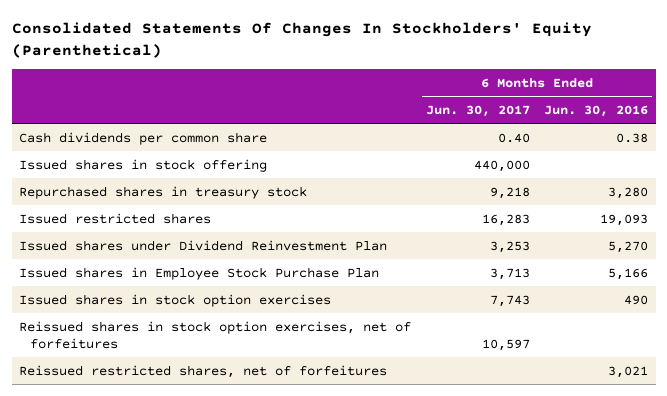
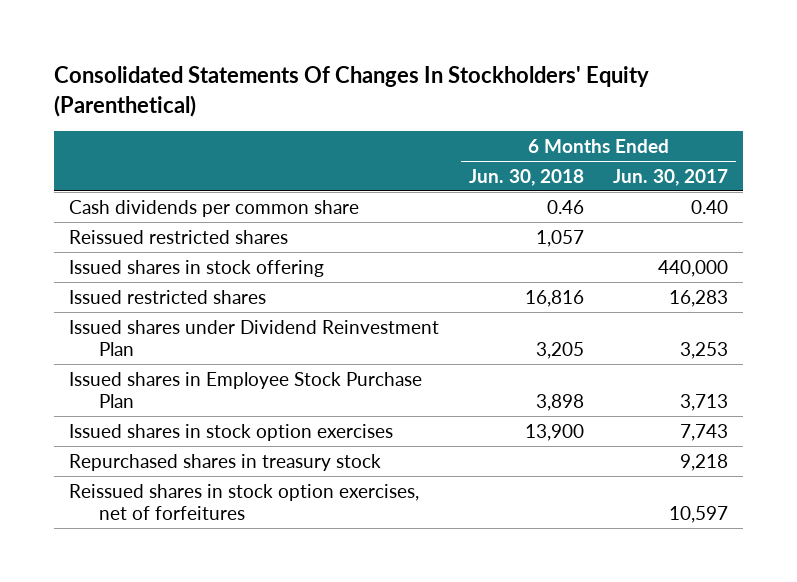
- | 6 Months Ended Jun. 30, 2017 | 6 Months Ended Jun. 30, 2016
+ | 6 Months Ended Jun. 30, 2018 | 6 Months Ended Jun. 30, 2017
+ Reissued restricted shares | 1,057 |
moved down: Repurchased shares in treasury stock | | 9,218
- Reissued restricted shares, net of forfeitures | | 3,021

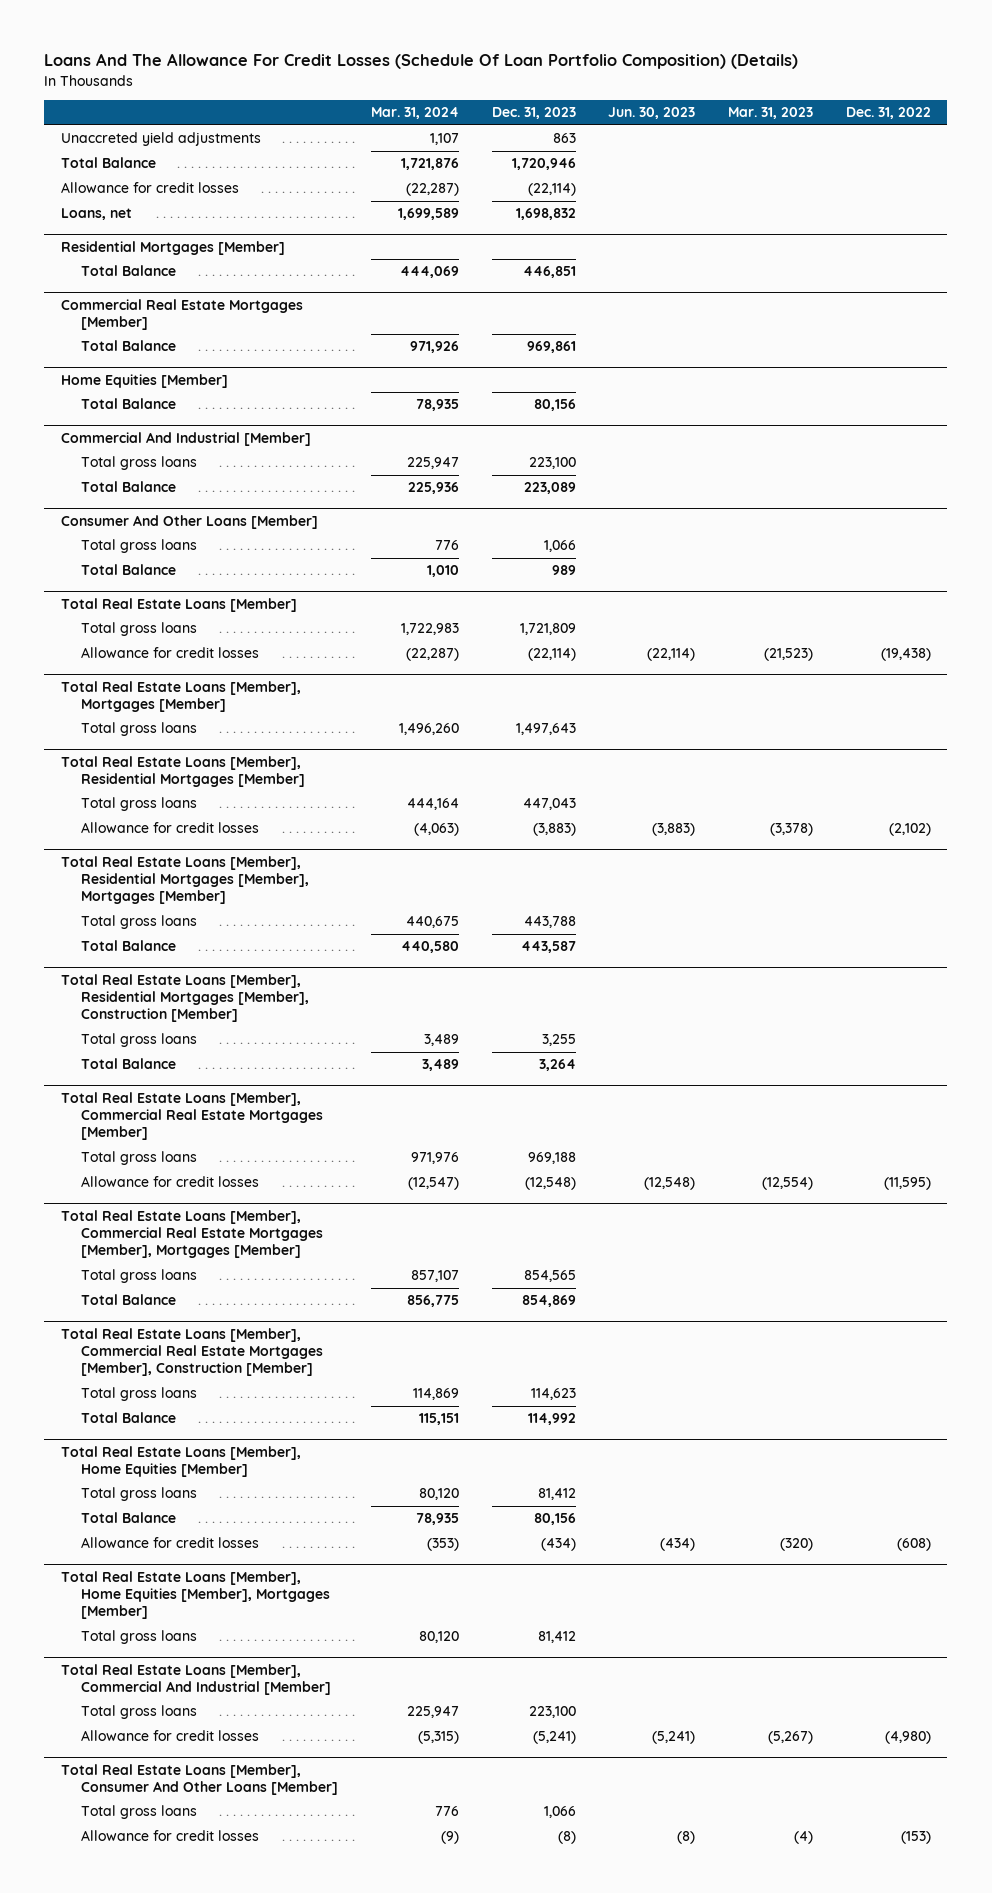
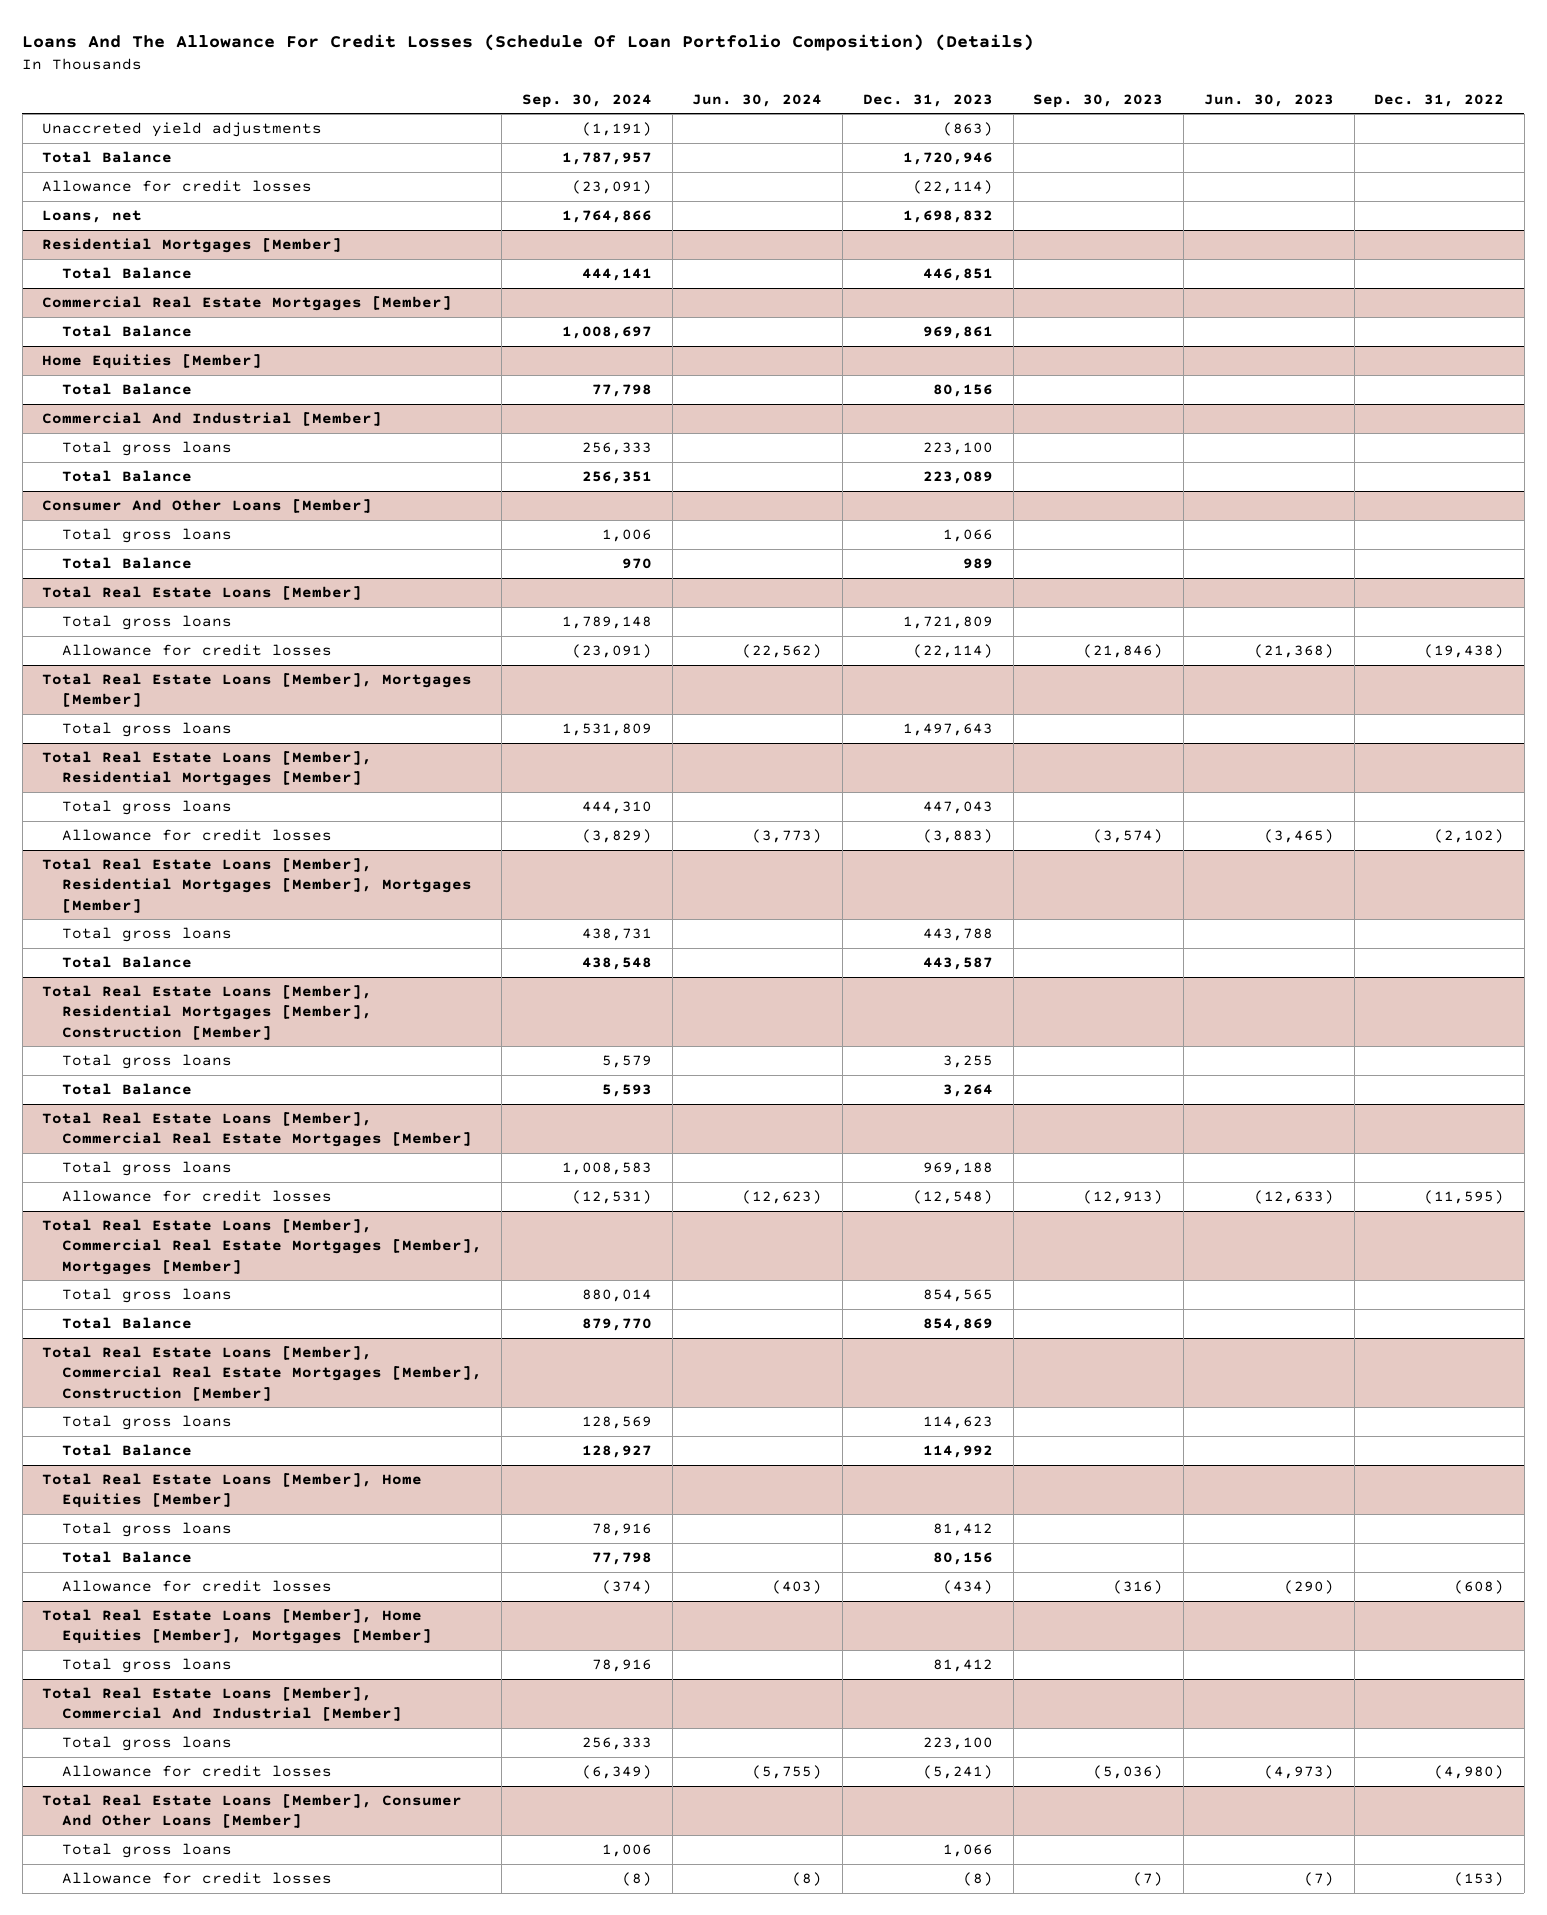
- | Mar. 31, 2024 | Dec. 31, 2023 | Jun. 30, 2023 | Mar. 31, 2023 | Dec. 31, 2022
+ | Sep. 30, 2024 | Jun. 30, 2024 | Dec. 31, 2023 | Sep. 30, 2023 | Jun. 30, 2023 | Dec. 31, 2022
- Unaccreted yield adjustments | 1,107 | 863 | | |
+ Unaccreted yield adjustments | (1,191) | | (863) | | |
@ Total Real Estate Loans [Member]
- Allowance for credit losses | (22,287) | (22,114) | (22,114) | (21,523) | (19,438)
+ Allowance for credit losses | (23,091) | (22,562) | (22,114) | (21,846) | (21,368) | (19,438)
@ Total Real Estate Loans [Member], Residential Mortgages [Member]
- Allowance for credit losses | (4,063) | (3,883) | (3,883) | (3,378) | (2,102)
+ Allowance for credit losses | (3,829) | (3,773) | (3,883) | (3,574) | (3,465) | (2,102)
@ Total Real Estate Loans [Member], Commercial Real Estate Mortgages [Member]
- Allowance for credit losses | (12,547) | (12,548) | (12,548) | (12,554) | (11,595)
+ Allowance for credit losses | (12,531) | (12,623) | (12,548) | (12,913) | (12,633) | (11,595)
@ Total Real Estate Loans [Member], Home Equities [Member]
- Allowance for credit losses | (353) | (434) | (434) | (320) | (608)
+ Allowance for credit losses | (374) | (403) | (434) | (316) | (290) | (608)
@ Total Real Estate Loans [Member], Commercial And Industrial [Member]
- Allowance for credit losses | (5,315) | (5,241) | (5,241) | (5,267) | (4,980)
+ Allowance for credit losses | (6,349) | (5,755) | (5,241) | (5,036) | (4,973) | (4,980)
@ Total Real Estate Loans [Member], Consumer And Other Loans [Member]
- Allowance for credit losses | (9) | (8) | (8) | (4) | (153)
+ Allowance for credit losses | (8) | (8) | (8) | (7) | (7) | (153)

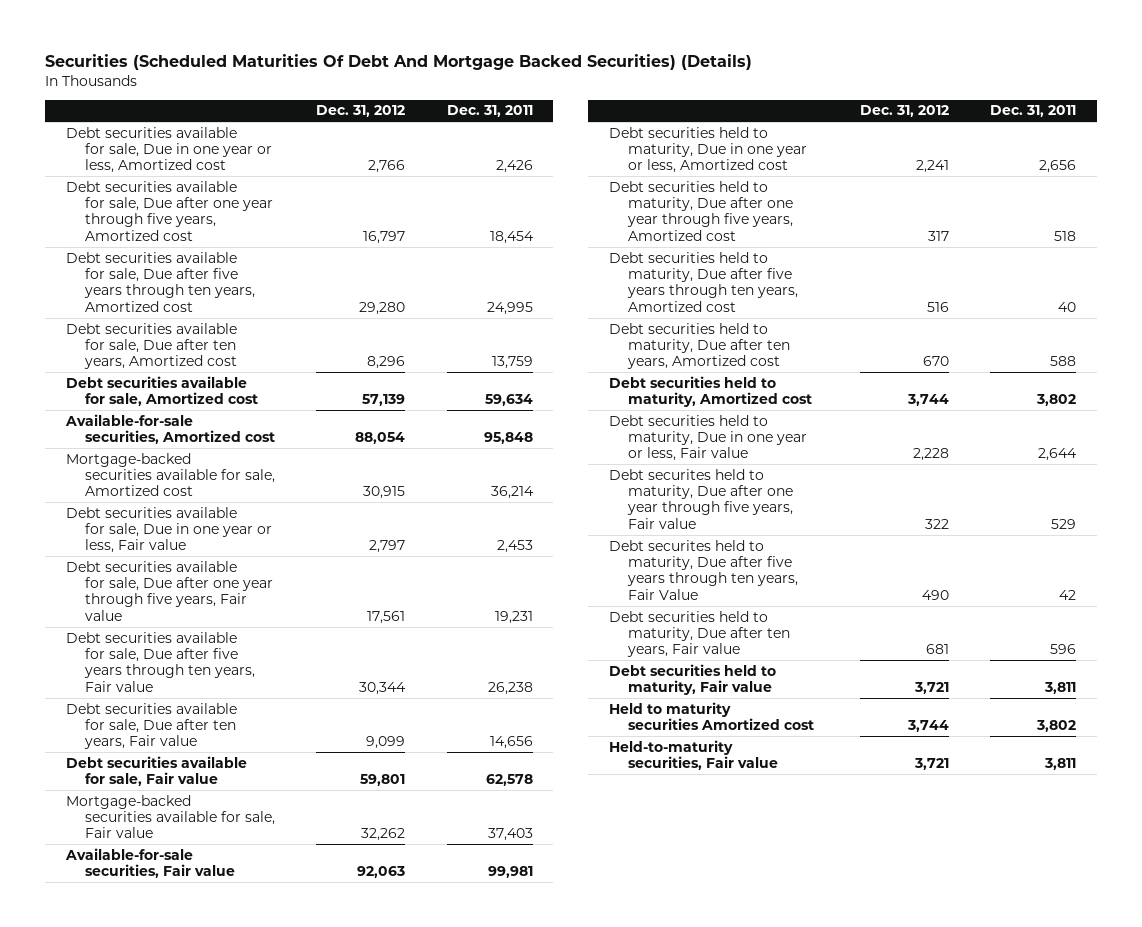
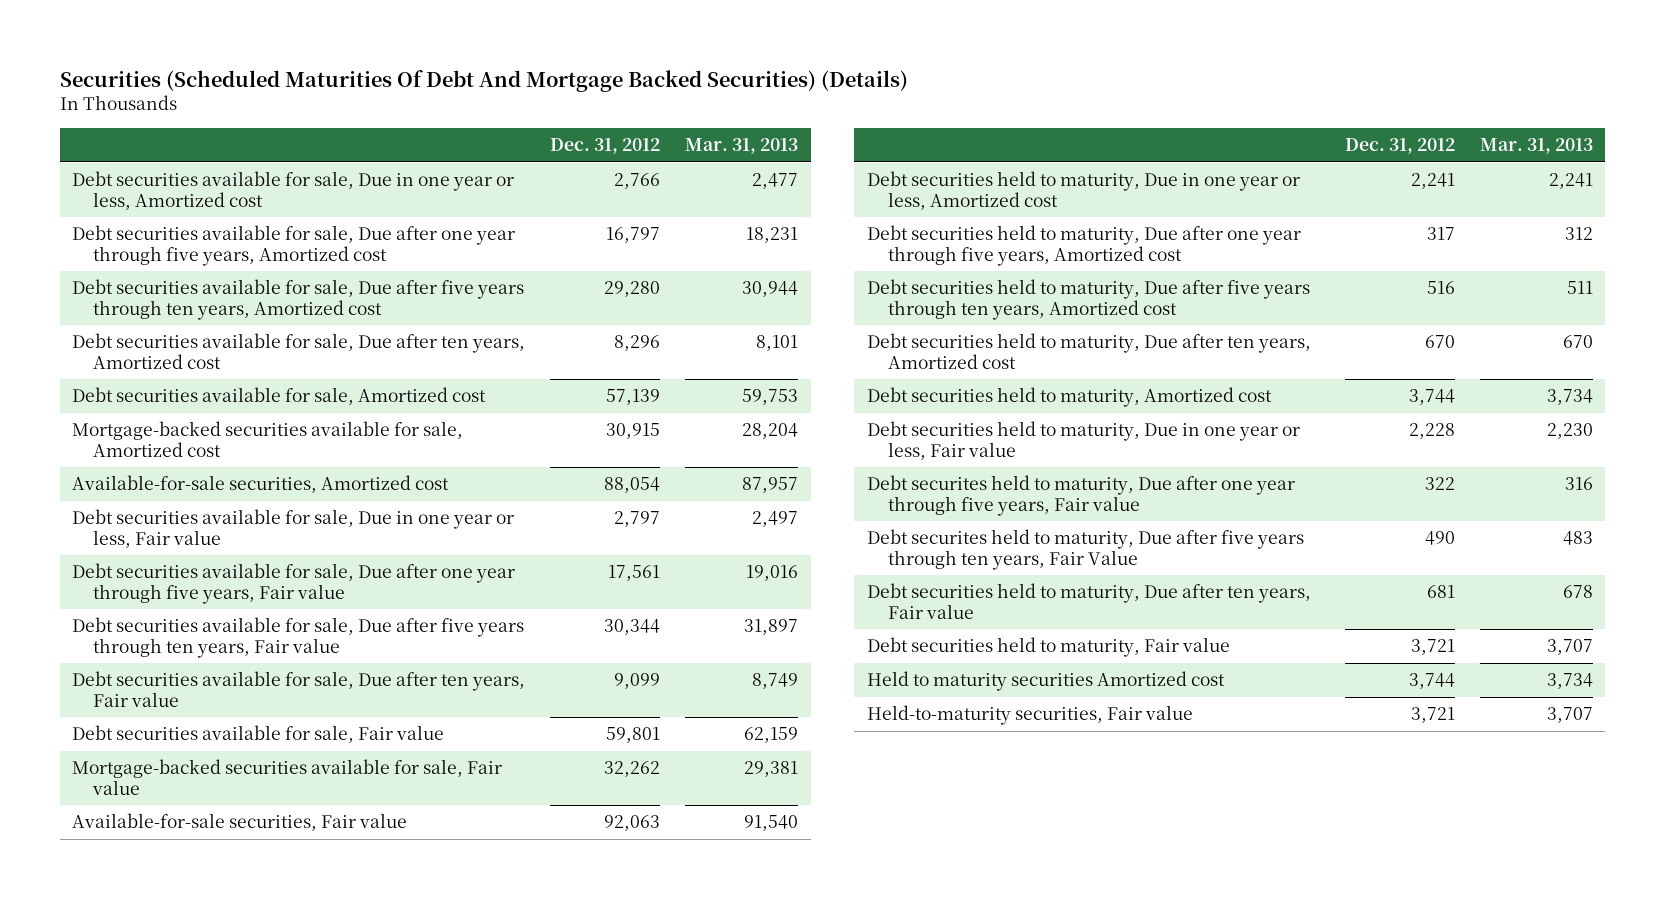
- | Dec. 31, 2012 | Dec. 31, 2011
+ | Dec. 31, 2012 | Mar. 31, 2013
moved down: Available-for-sale securities, Amortized cost | 88,054 | 87,957

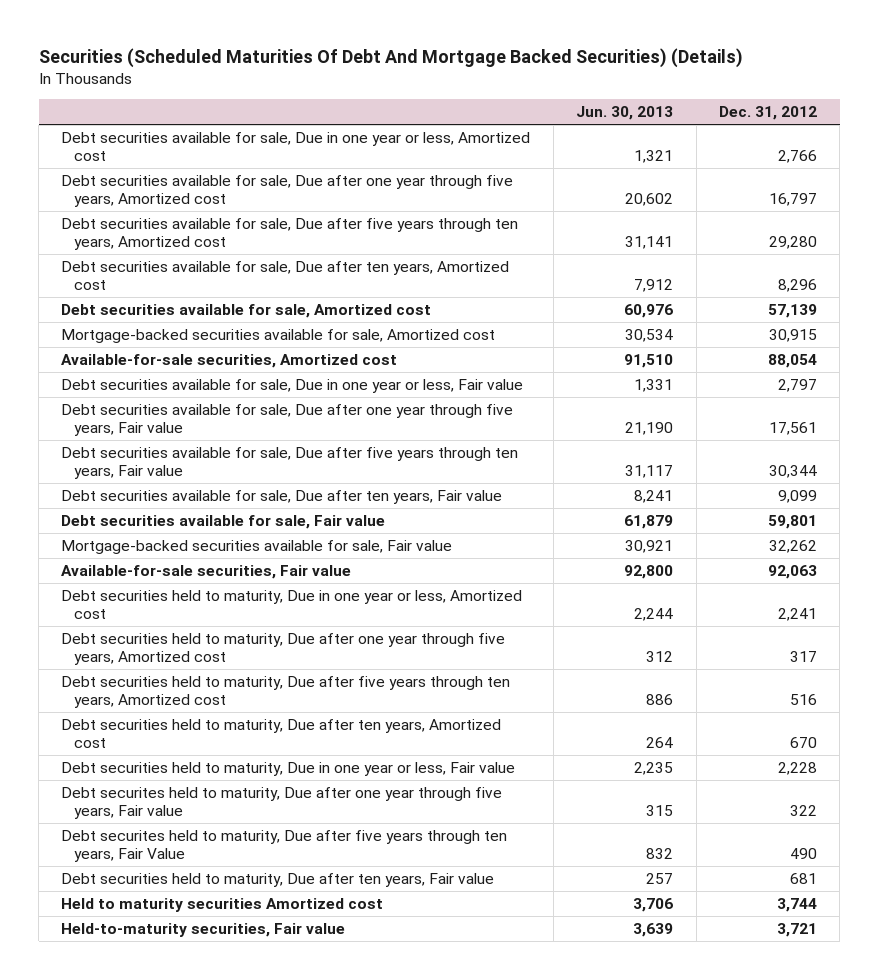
- | Dec. 31, 2012 | Mar. 31, 2013
+ | Jun. 30, 2013 | Dec. 31, 2012
- Debt securities held to maturity, Amortized cost | 3,744 | 3,734
- Debt securities held to maturity, Fair value | 3,721 | 3,707

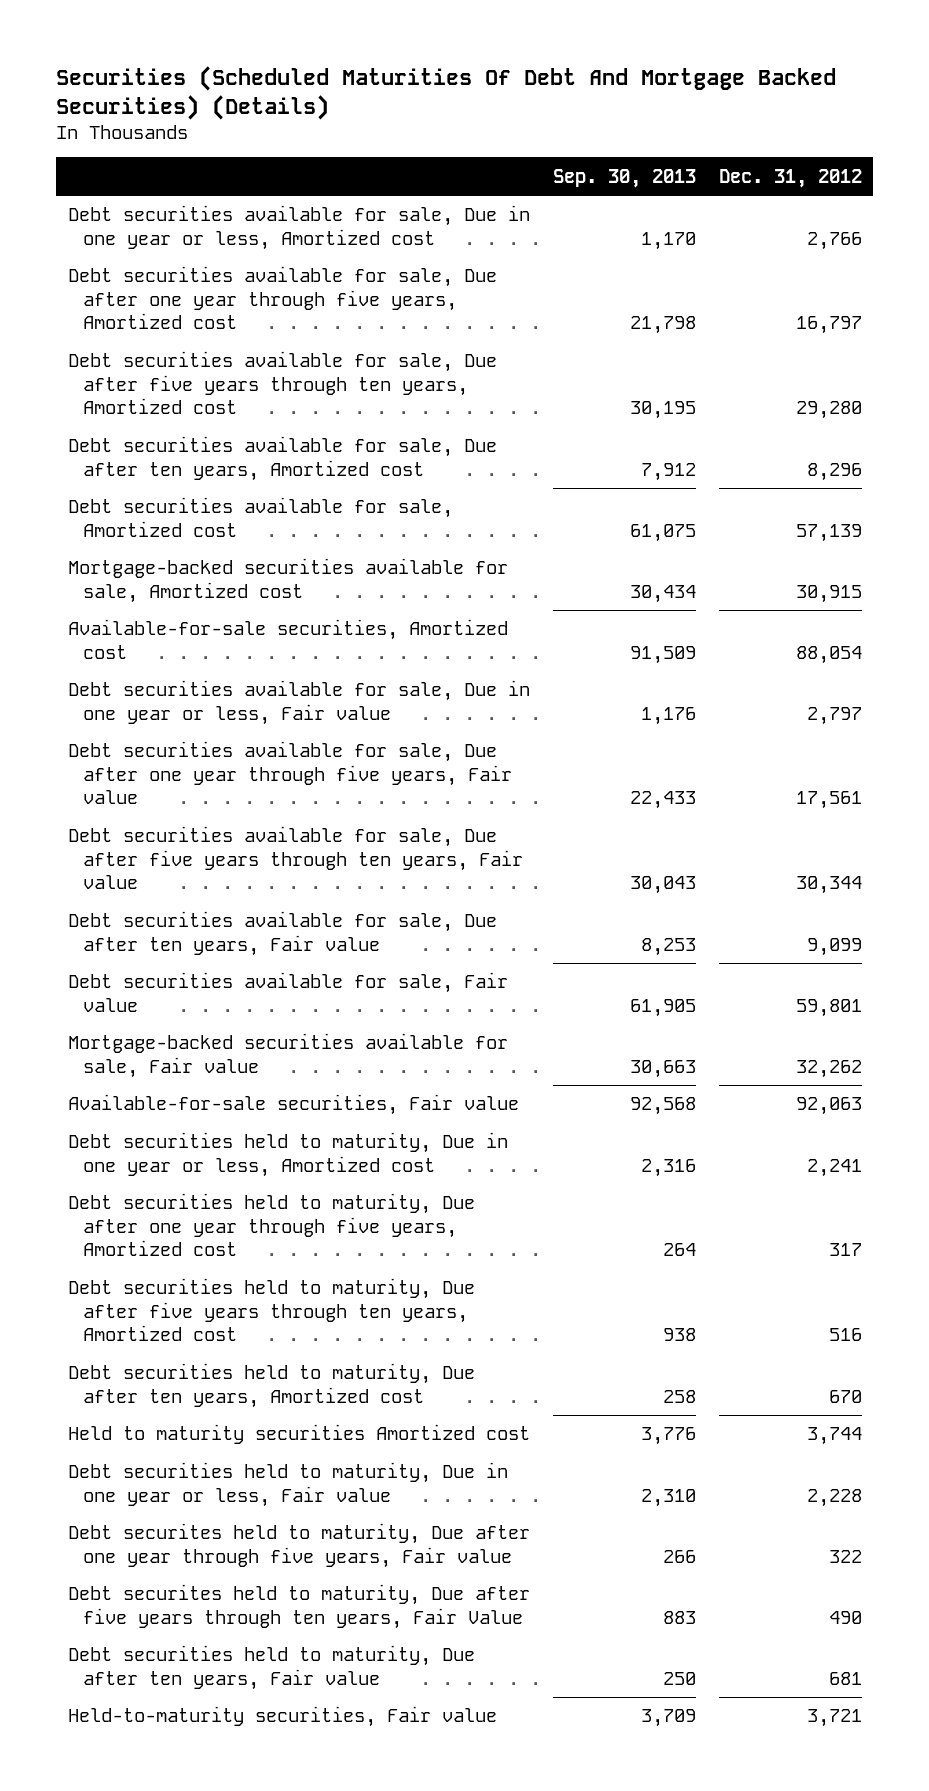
- | Jun. 30, 2013 | Dec. 31, 2012
+ | Sep. 30, 2013 | Dec. 31, 2012
moved up: Held to maturity securities Amortized cost | 3,776 | 3,744

